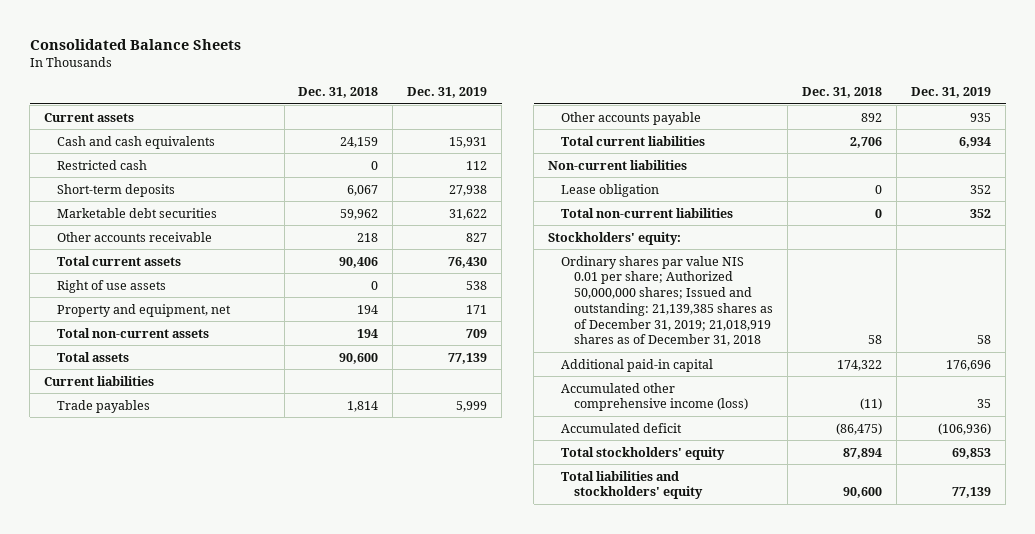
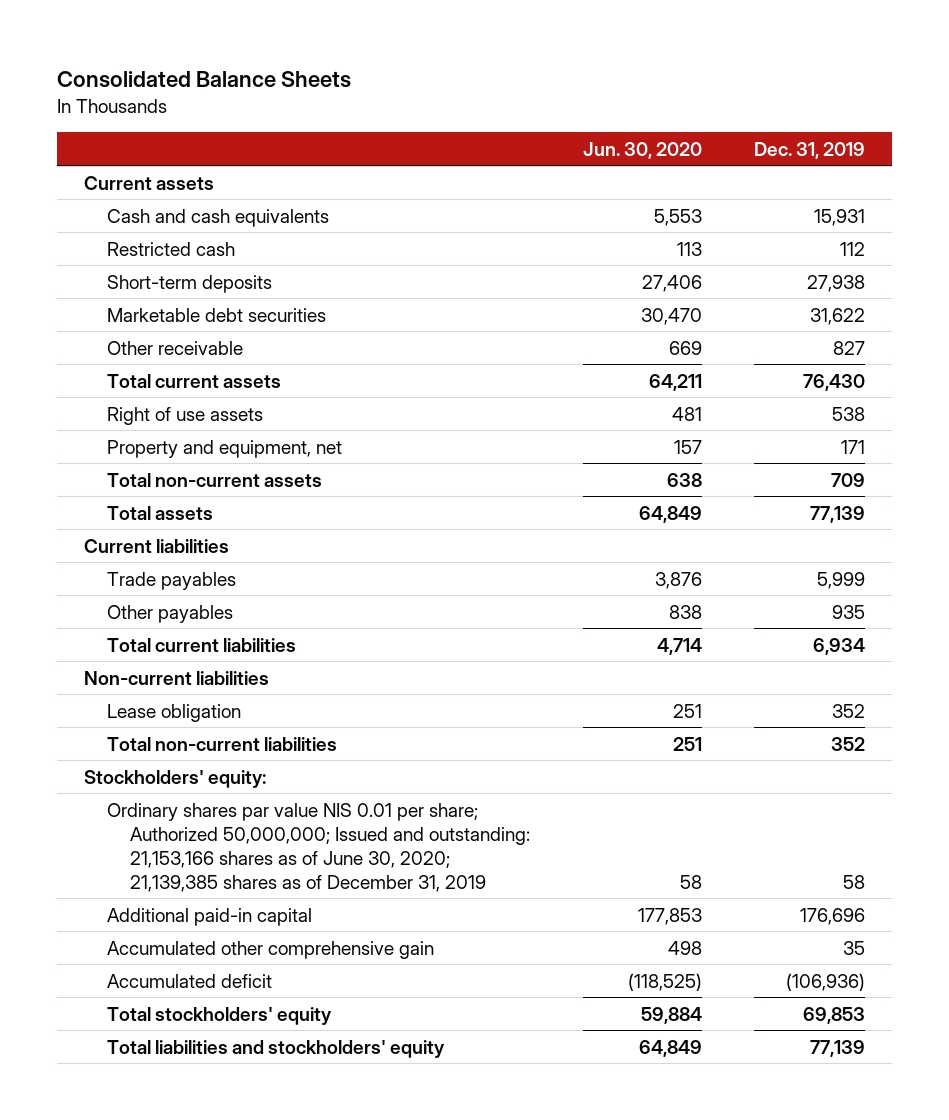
- | Dec. 31, 2018 | Dec. 31, 2019
+ | Jun. 30, 2020 | Dec. 31, 2019
- Other accounts receivable | 218 | 827
+ Other receivable | 669 | 827
- Other accounts payable | 892 | 935
+ Other payables | 838 | 935
- Ordinary shares par value NIS 0.01 per share; Authorized 50,000,000 shares; Issued and outstanding: 21,139,385 shares as of December 31, 2019; 21,018,919 shares as of December 31, 2018 | 58 | 58
+ Ordinary shares par value NIS 0.01 per share; Authorized 50,000,000; Issued and outstanding: 21,153,166 shares as of June 30, 2020; 21,139,385 shares as of December 31, 2019 | 58 | 58
- Accumulated other comprehensive income (loss) | (11) | 35
+ Accumulated other comprehensive gain | 498 | 35

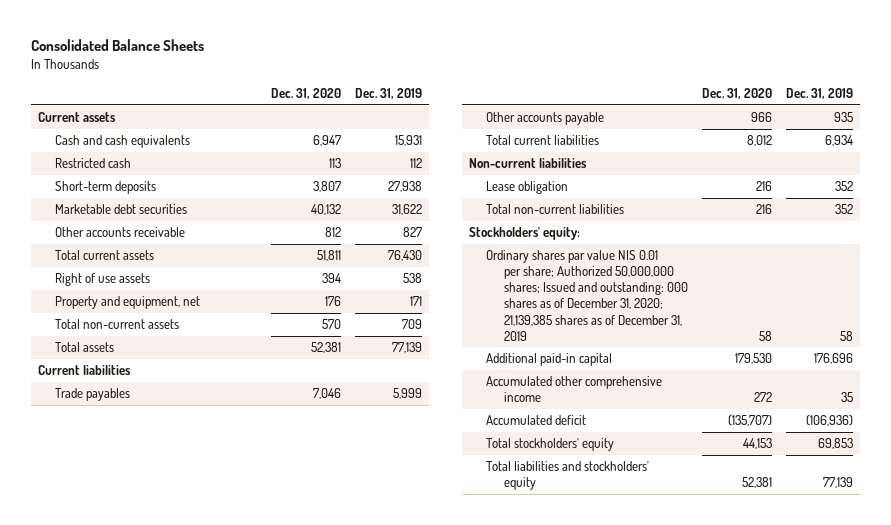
- | Jun. 30, 2020 | Dec. 31, 2019
+ | Dec. 31, 2020 | Dec. 31, 2019
- Other receivable | 669 | 827
+ Other accounts receivable | 812 | 827
- Other payables | 838 | 935
+ Other accounts payable | 966 | 935
- Ordinary shares par value NIS 0.01 per share; Authorized 50,000,000; Issued and outstanding: 21,153,166 shares as of June 30, 2020; 21,139,385 shares as of December 31, 2019 | 58 | 58
+ Ordinary shares par value NIS 0.01 per share; Authorized 50,000,000 shares; Issued and outstanding: 000 shares as of December 31, 2020; 21,139,385 shares as of December 31, 2019 | 58 | 58
- Accumulated other comprehensive gain | 498 | 35
+ Accumulated other comprehensive income | 272 | 35

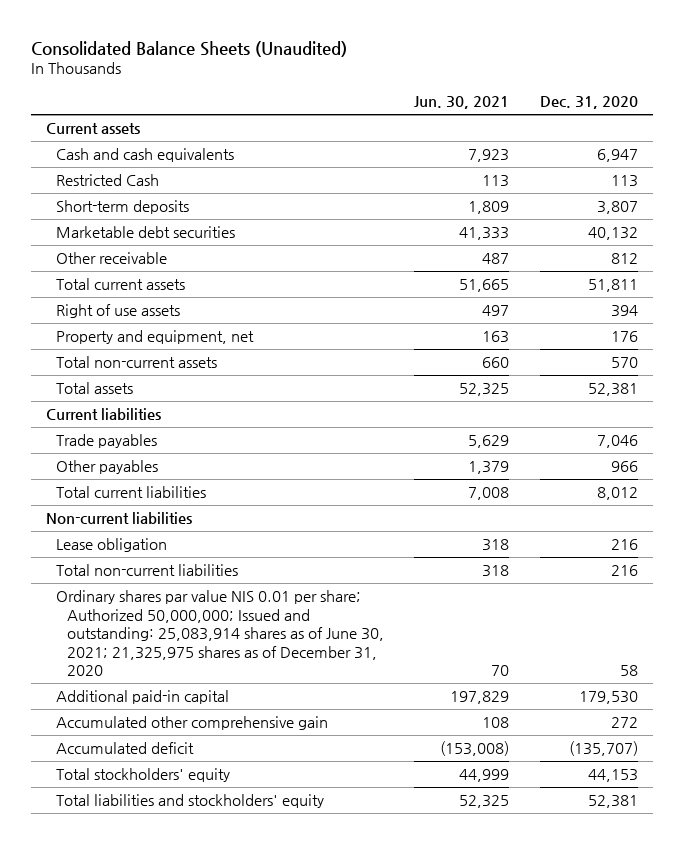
- Consolidated Balance Sheets
+ Consolidated Balance Sheets (Unaudited)
- | Dec. 31, 2020 | Dec. 31, 2019
+ | Jun. 30, 2021 | Dec. 31, 2020
- Restricted cash | 113 | 112
+ Restricted Cash | 113 | 113
- Other accounts receivable | 812 | 827
+ Other receivable | 487 | 812
- Other accounts payable | 966 | 935
+ Other payables | 1,379 | 966
- Stockholders' equity:
- Ordinary shares par value NIS 0.01 per share; Authorized 50,000,000 shares; Issued and outstanding: 000 shares as of December 31, 2020; 21,139,385 shares as of December 31, 2019 | 58 | 58
+ Ordinary shares par value NIS 0.01 per share; Authorized 50,000,000; Issued and outstanding: 25,083,914 shares as of June 30, 2021; 21,325,975 shares as of December 31, 2020 | 70 | 58
- Accumulated other comprehensive income | 272 | 35
+ Accumulated other comprehensive gain | 108 | 272

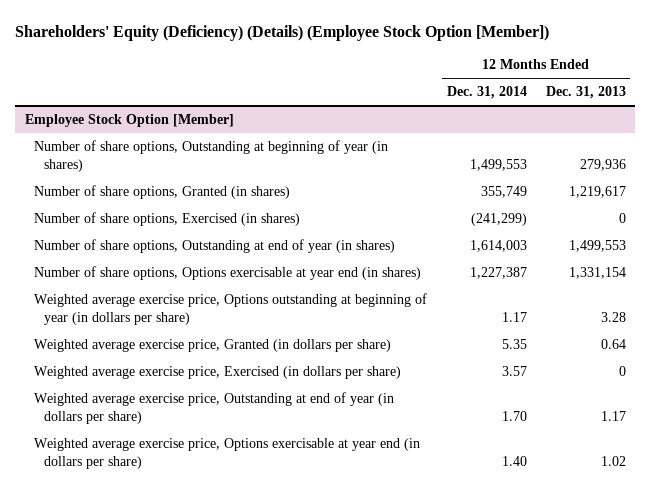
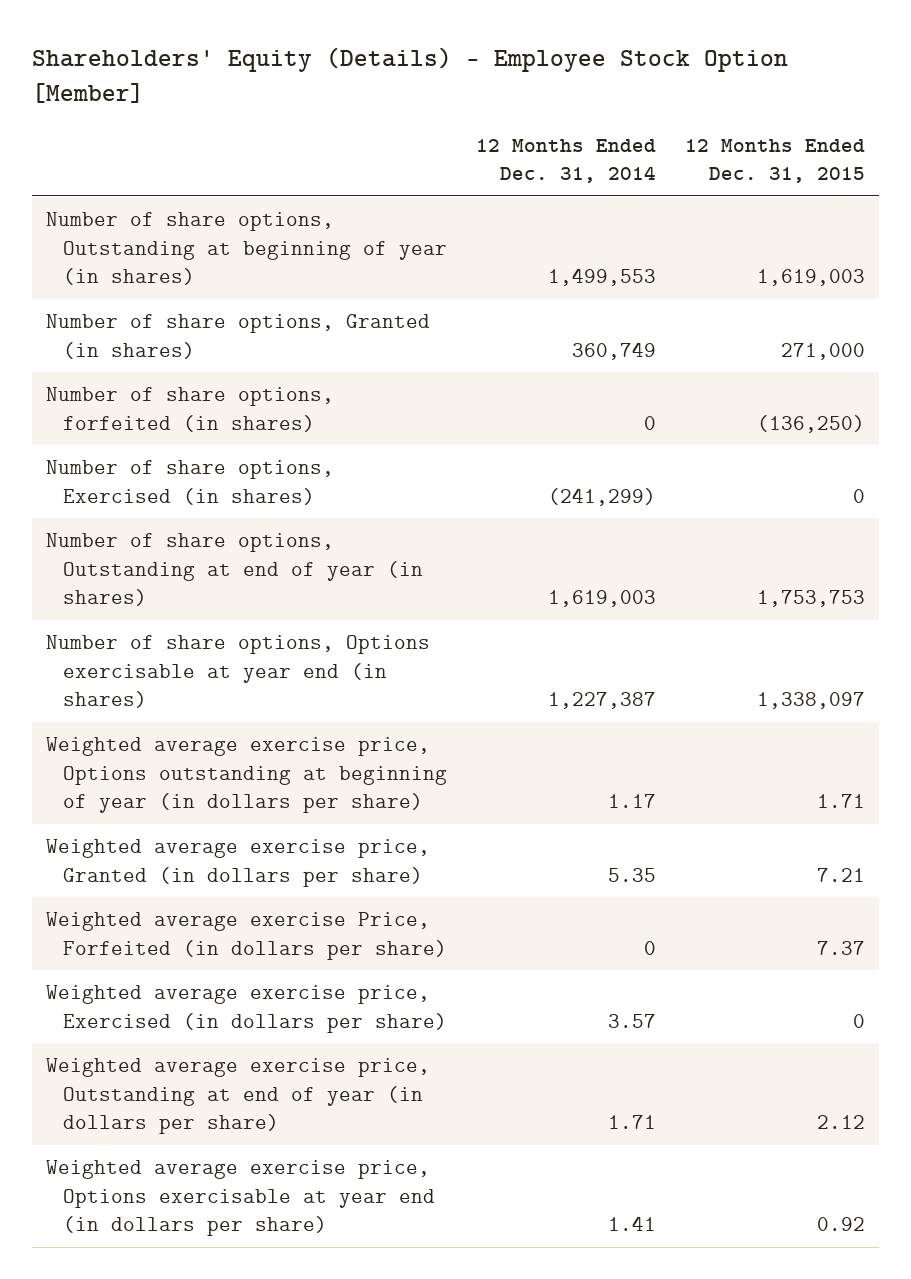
- Shareholders' Equity (Deficiency) (Details) (Employee Stock Option [Member])
+ Shareholders' Equity (Details) - Employee Stock Option [Member]
- | 12 Months Ended Dec. 31, 2014 | 12 Months Ended Dec. 31, 2013
+ | 12 Months Ended Dec. 31, 2014 | 12 Months Ended Dec. 31, 2015
- Employee Stock Option [Member]
- Number of share options, Granted (in shares) | 355,749 | 1,219,617
+ Number of share options, Granted (in shares) | 360,749 | 271,000
+ Number of share options, forfeited (in shares) | 0 | (136,250)
- Number of share options, Outstanding at end of year (in shares) | 1,614,003 | 1,499,553
+ Number of share options, Outstanding at end of year (in shares) | 1,619,003 | 1,753,753
+ Weighted average exercise Price, Forfeited (in dollars per share) | 0 | 7.37
- Weighted average exercise price, Outstanding at end of year (in dollars per share) | 1.70 | 1.17
- Weighted average exercise price, Options exercisable at year end (in dollars per share) | 1.40 | 1.02
+ Weighted average exercise price, Outstanding at end of year (in dollars per share) | 1.71 | 2.12
+ Weighted average exercise price, Options exercisable at year end (in dollars per share) | 1.41 | 0.92

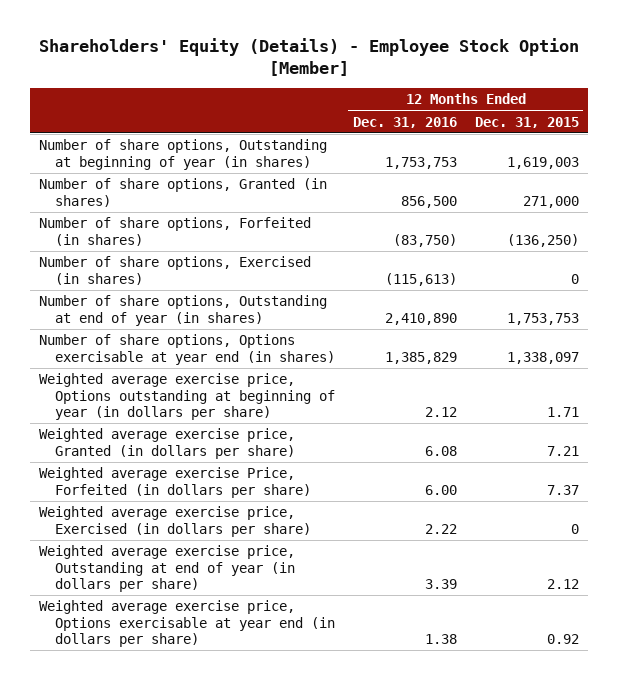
- | 12 Months Ended Dec. 31, 2014 | 12 Months Ended Dec. 31, 2015
+ | 12 Months Ended Dec. 31, 2016 | 12 Months Ended Dec. 31, 2015
- Number of share options, forfeited (in shares) | 0 | (136,250)
+ Number of share options, Forfeited (in shares) | (83,750) | (136,250)

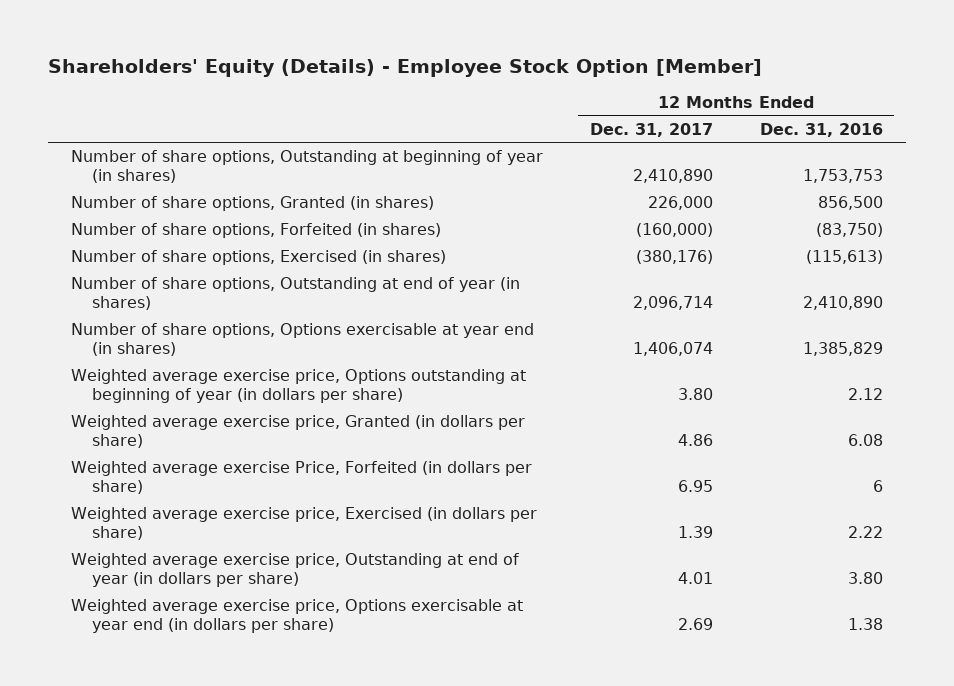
- | 12 Months Ended Dec. 31, 2016 | 12 Months Ended Dec. 31, 2015
+ | 12 Months Ended Dec. 31, 2017 | 12 Months Ended Dec. 31, 2016
- Weighted average exercise Price, Forfeited (in dollars per share) | 6.00 | 7.37
+ Weighted average exercise Price, Forfeited (in dollars per share) | 6.95 | 6
- Weighted average exercise price, Outstanding at end of year (in dollars per share) | 3.39 | 2.12
+ Weighted average exercise price, Outstanding at end of year (in dollars per share) | 4.01 | 3.80

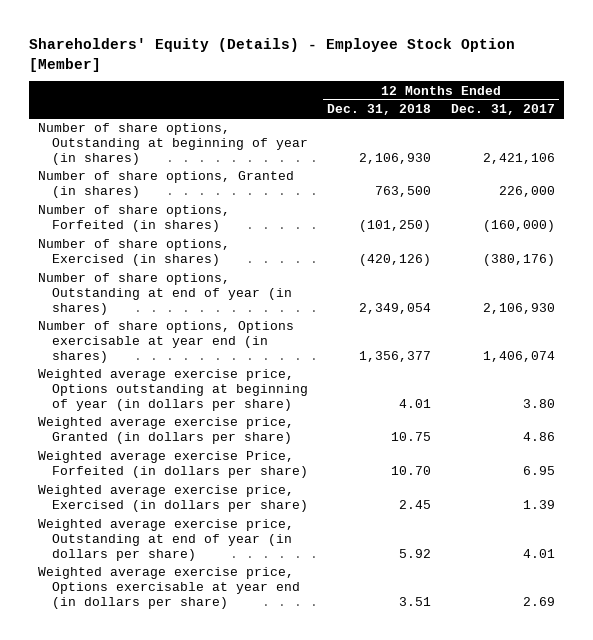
- | 12 Months Ended Dec. 31, 2017 | 12 Months Ended Dec. 31, 2016
+ | 12 Months Ended Dec. 31, 2018 | 12 Months Ended Dec. 31, 2017
- Number of share options, Outstanding at beginning of year (in shares) | 2,410,890 | 1,753,753
+ Number of share options, Outstanding at beginning of year (in shares) | 2,106,930 | 2,421,106
- Number of share options, Outstanding at end of year (in shares) | 2,096,714 | 2,410,890
+ Number of share options, Outstanding at end of year (in shares) | 2,349,054 | 2,106,930

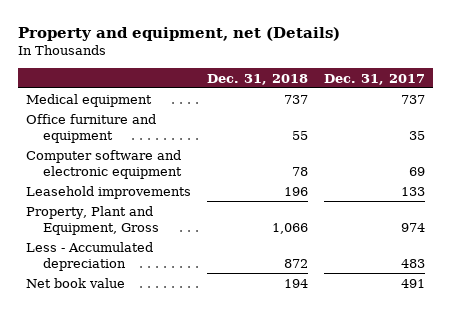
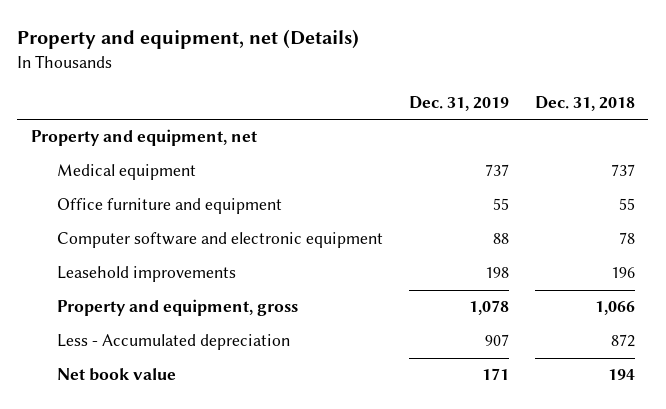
- | Dec. 31, 2018 | Dec. 31, 2017
+ | Dec. 31, 2019 | Dec. 31, 2018
+ Property and equipment, net
- Property, Plant and Equipment, Gross | 1,066 | 974
+ Property and equipment, gross | 1,078 | 1,066

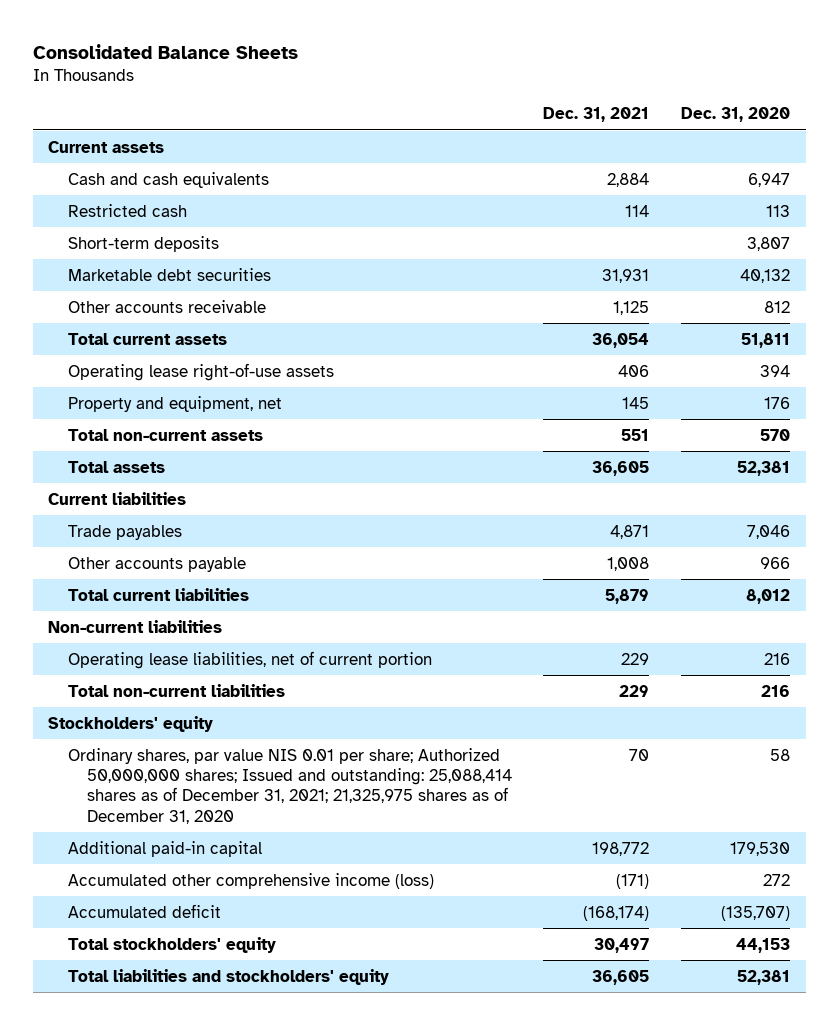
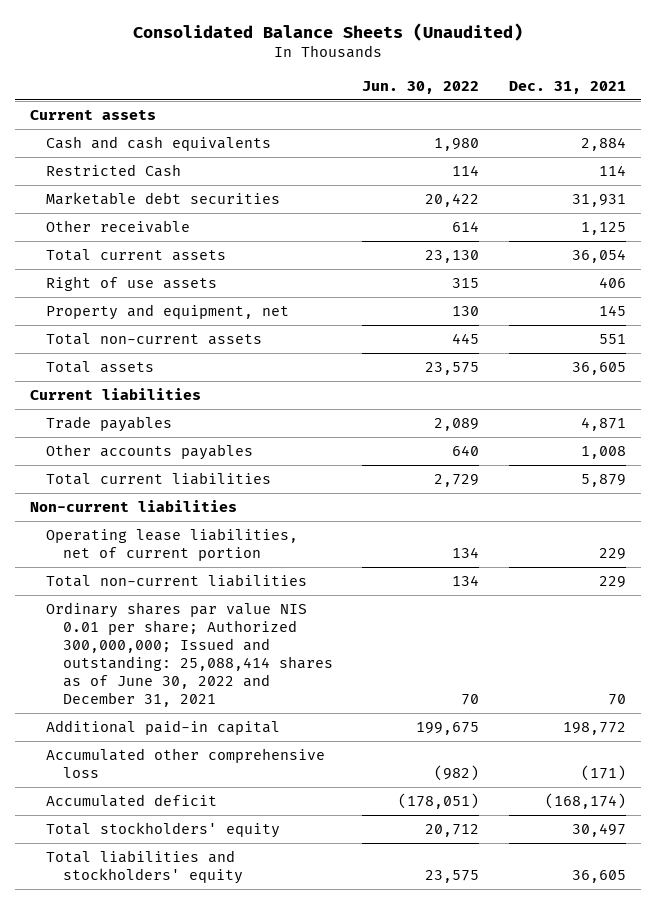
- Consolidated Balance Sheets
+ Consolidated Balance Sheets (Unaudited)
- | Dec. 31, 2021 | Dec. 31, 2020
+ | Jun. 30, 2022 | Dec. 31, 2021
- Restricted cash | 114 | 113
- Short-term deposits | | 3,807
+ Restricted Cash | 114 | 114
- Other accounts receivable | 1,125 | 812
+ Other receivable | 614 | 1,125
- Operating lease right-of-use assets | 406 | 394
+ Right of use assets | 315 | 406
- Other accounts payable | 1,008 | 966
+ Other accounts payables | 640 | 1,008
- Stockholders' equity
- Ordinary shares, par value NIS 0.01 per share; Authorized 50,000,000 shares; Issued and outstanding: 25,088,414 shares as of December 31, 2021; 21,325,975 shares as of December 31, 2020 | 70 | 58
+ Ordinary shares par value NIS 0.01 per share; Authorized 300,000,000; Issued and outstanding: 25,088,414 shares as of June 30, 2022 and December 31, 2021 | 70 | 70
- Accumulated other comprehensive income (loss) | (171) | 272
+ Accumulated other comprehensive loss | (982) | (171)

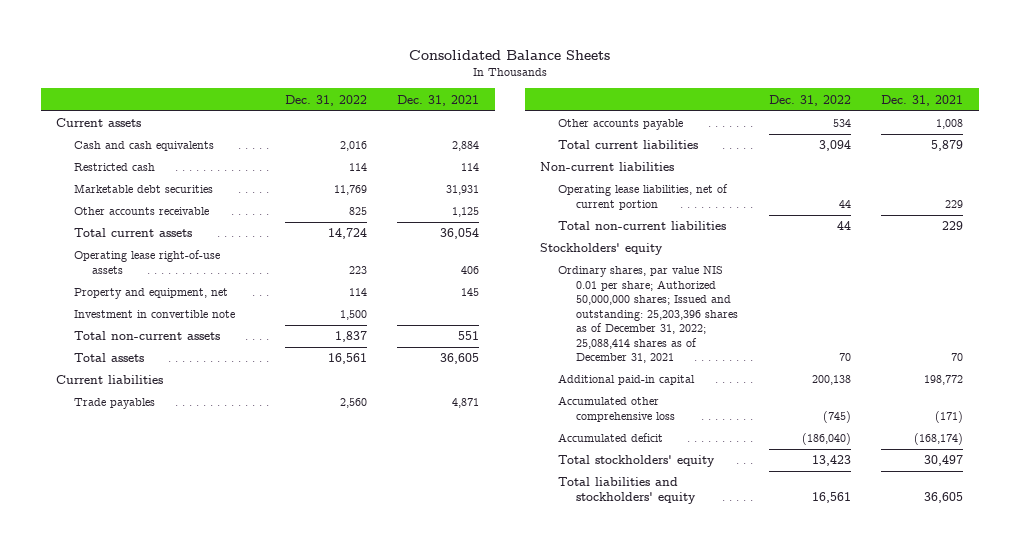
- Consolidated Balance Sheets (Unaudited)
+ Consolidated Balance Sheets
- | Jun. 30, 2022 | Dec. 31, 2021
+ | Dec. 31, 2022 | Dec. 31, 2021
- Restricted Cash | 114 | 114
+ Restricted cash | 114 | 114
- Other receivable | 614 | 1,125
+ Other accounts receivable | 825 | 1,125
- Right of use assets | 315 | 406
+ Operating lease right-of-use assets | 223 | 406
+ Investment in convertible note | 1,500 |
- Other accounts payables | 640 | 1,008
+ Other accounts payable | 534 | 1,008
- Ordinary shares par value NIS 0.01 per share; Authorized 300,000,000; Issued and outstanding: 25,088,414 shares as of June 30, 2022 and December 31, 2021 | 70 | 70
+ Stockholders' equity
+ Ordinary shares, par value NIS 0.01 per share; Authorized 50,000,000 shares; Issued and outstanding: 25,203,396 shares as of December 31, 2022; 25,088,414 shares as of December 31, 2021 | 70 | 70

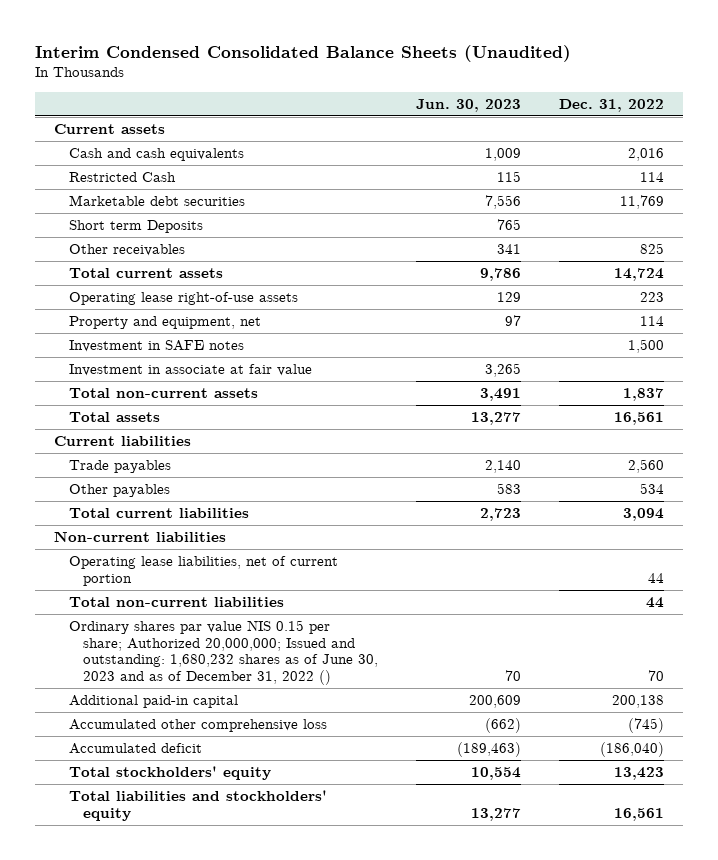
- Consolidated Balance Sheets
+ Interim Condensed Consolidated Balance Sheets (Unaudited)
- | Dec. 31, 2022 | Dec. 31, 2021
+ | Jun. 30, 2023 | Dec. 31, 2022
- Restricted cash | 114 | 114
+ Restricted Cash | 115 | 114
- Other accounts receivable | 825 | 1,125
+ Short term Deposits | 765 |
+ Other receivables | 341 | 825
- Investment in convertible note | 1,500 |
+ Investment in SAFE notes | | 1,500
+ Investment in associate at fair value | 3,265 |
- Other accounts payable | 534 | 1,008
+ Other payables | 583 | 534
- Stockholders' equity
- Ordinary shares, par value NIS 0.01 per share; Authorized 50,000,000 shares; Issued and outstanding: 25,203,396 shares as of December 31, 2022; 25,088,414 shares as of December 31, 2021 | 70 | 70
+ Ordinary shares par value NIS 0.15 per share; Authorized 20,000,000; Issued and outstanding: 1,680,232 shares as of June 30, 2023 and as of December 31, 2022 () | 70 | 70

